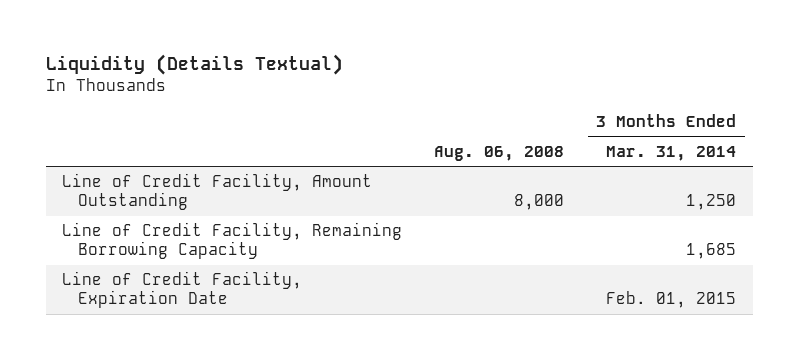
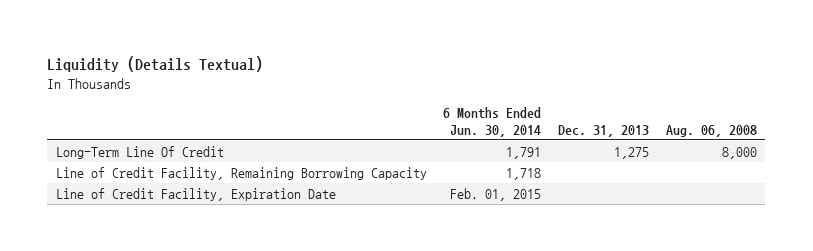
- | Aug. 06, 2008 | 3 Months Ended Mar. 31, 2014
+ | 6 Months Ended Jun. 30, 2014 | Dec. 31, 2013 | Aug. 06, 2008
- Line of Credit Facility, Amount Outstanding | 8,000 | 1,250
+ Long-Term Line Of Credit | 1,791 | 1,275 | 8,000

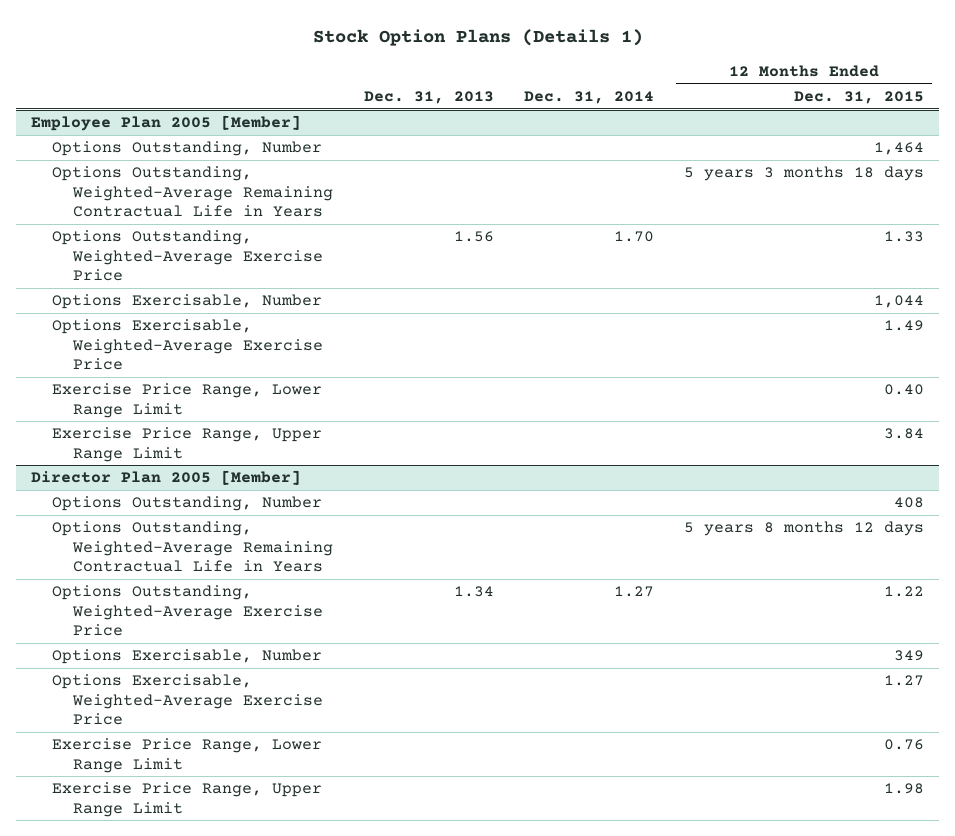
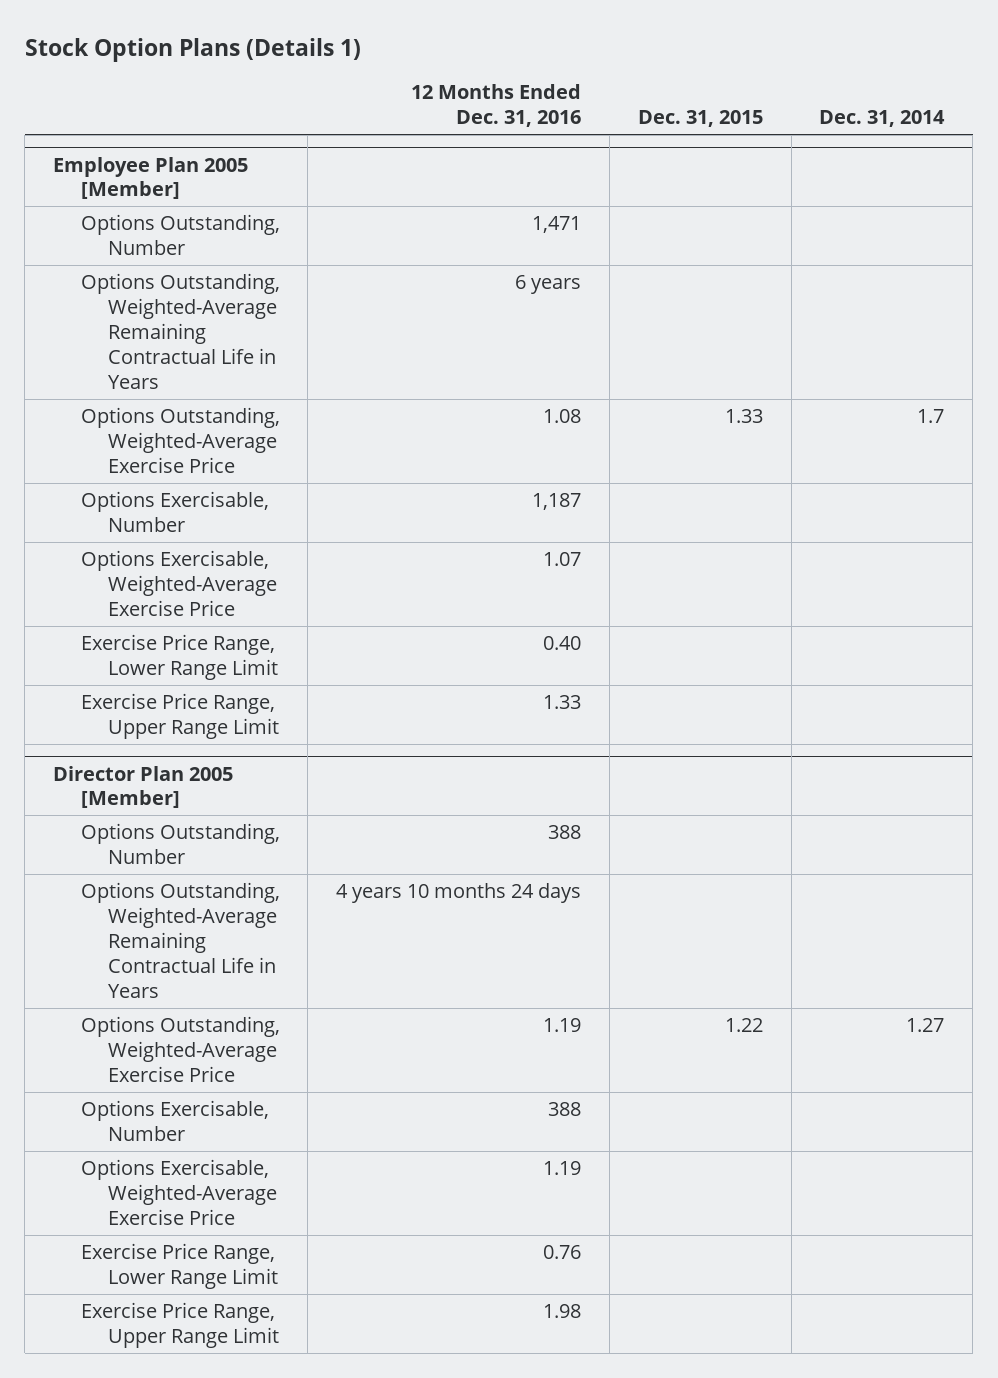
- | Dec. 31, 2013 | Dec. 31, 2014 | 12 Months Ended Dec. 31, 2015
+ | 12 Months Ended Dec. 31, 2016 | Dec. 31, 2015 | Dec. 31, 2014
@ Employee Plan 2005 [Member]
- Options Outstanding, Weighted-Average Exercise Price | 1.56 | 1.70 | 1.33
+ Options Outstanding, Weighted-Average Exercise Price | 1.08 | 1.33 | 1.7

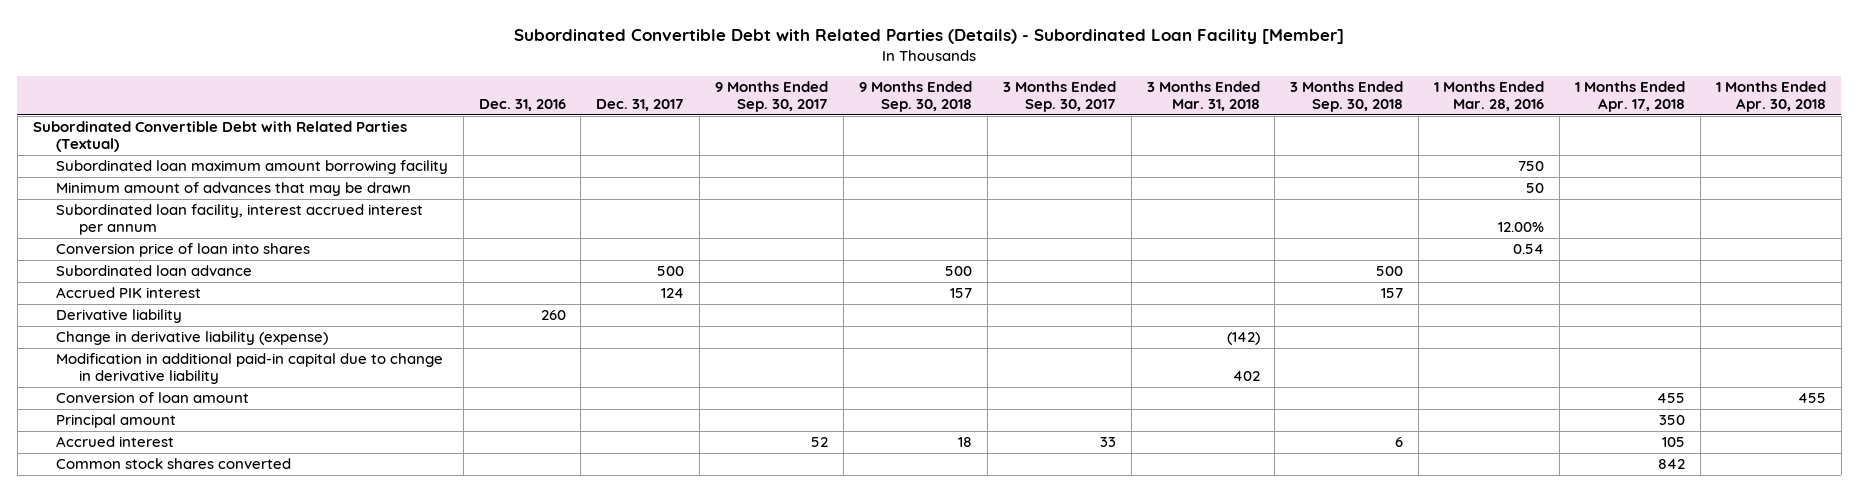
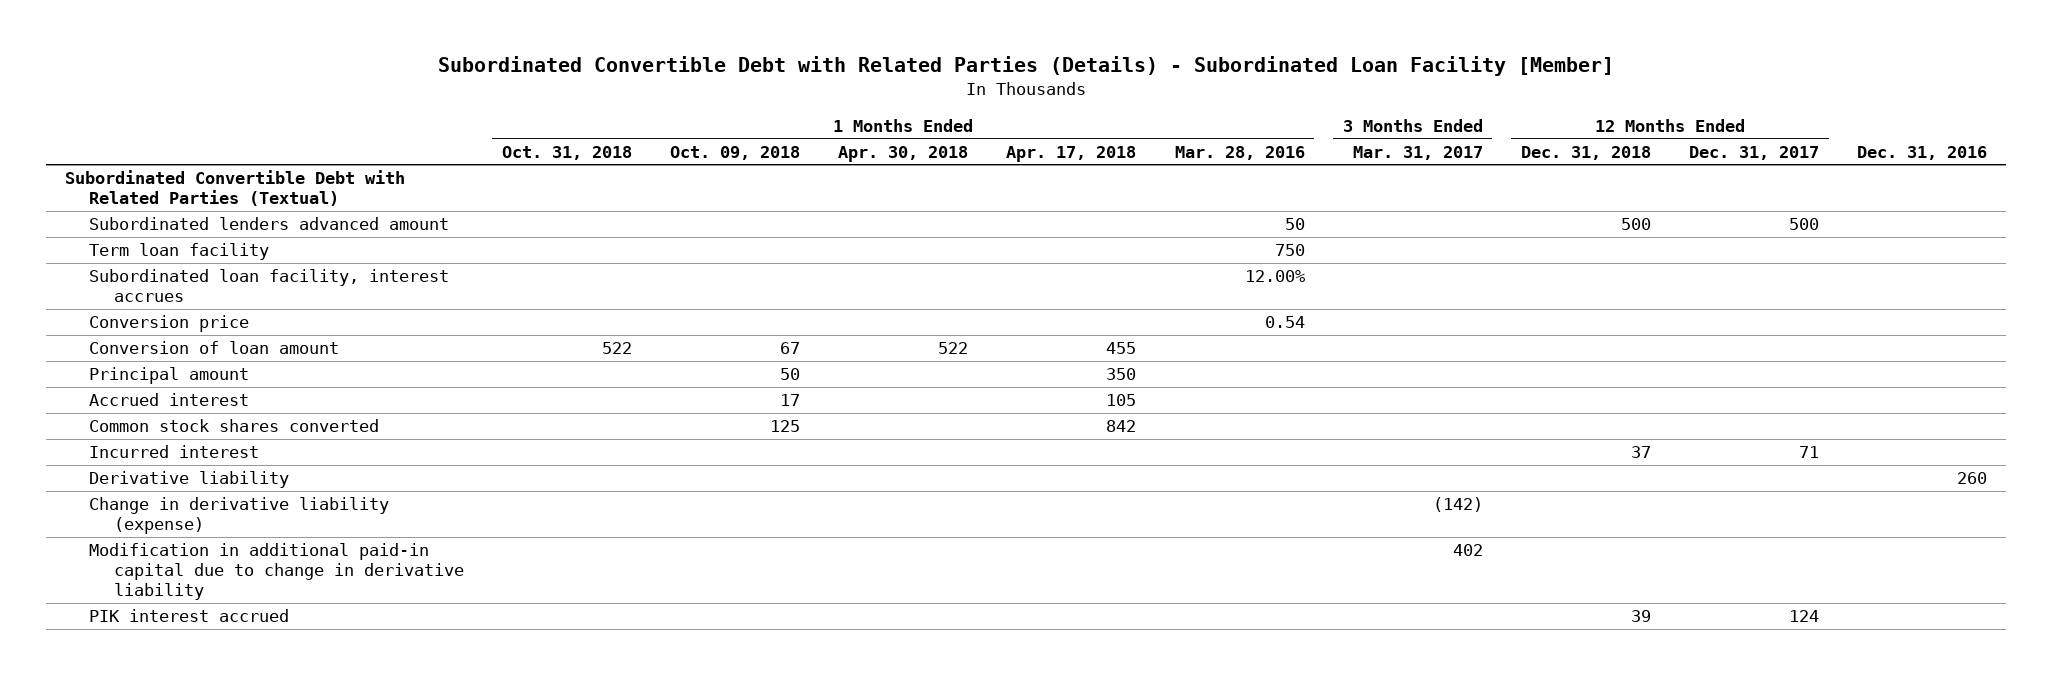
- | Dec. 31, 2016 | Dec. 31, 2017 | 9 Months Ended Sep. 30, 2017 | 9 Months Ended Sep. 30, 2018 | 3 Months Ended Sep. 30, 2017 | 3 Months Ended Mar. 31, 2018 | 3 Months Ended Sep. 30, 2018 | 1 Months Ended Mar. 28, 2016 | 1 Months Ended Apr. 17, 2018 | 1 Months Ended Apr. 30, 2018
+ | 1 Months Ended Oct. 31, 2018 | 1 Months Ended Oct. 09, 2018 | 1 Months Ended Apr. 30, 2018 | 1 Months Ended Apr. 17, 2018 | 1 Months Ended Mar. 28, 2016 | 3 Months Ended Mar. 31, 2017 | 12 Months Ended Dec. 31, 2018 | 12 Months Ended Dec. 31, 2017 | Dec. 31, 2016
- Subordinated loan maximum amount borrowing facility | | | | | | | | 750 | |
- Minimum amount of advances that may be drawn | | | | | | | | 50 | |
- Subordinated loan facility, interest accrued interest per annum | | | | | | | | 12.00% | |
- Conversion price of loan into shares | | | | | | | | 0.54 | |
- Subordinated loan advance | | 500 | | 500 | | | 500 | | |
- Accrued PIK interest | | 124 | | 157 | | | 157 | | |
- Conversion of loan amount | | | | | | | | | 455 | 455
+ Subordinated lenders advanced amount | | | | | 50 | | 500 | 500 |
+ Term loan facility | | | | | 750 | | | |
+ Subordinated loan facility, interest accrues | | | | | 12.00% | | | |
+ Conversion price | | | | | 0.54 | | | |
+ Conversion of loan amount | 522 | 67 | 522 | 455 | | | | |
+ Incurred interest | | | | | | | 37 | 71 |
moved down: Derivative liability | | | | | | | | | 260
moved down: Change in derivative liability (expense) | | | | | | (142) | | |
moved down: Modification in additional paid-in capital due to change in derivative liability | | | | | | 402 | | |
+ PIK interest accrued | | | | | | | 39 | 124 |

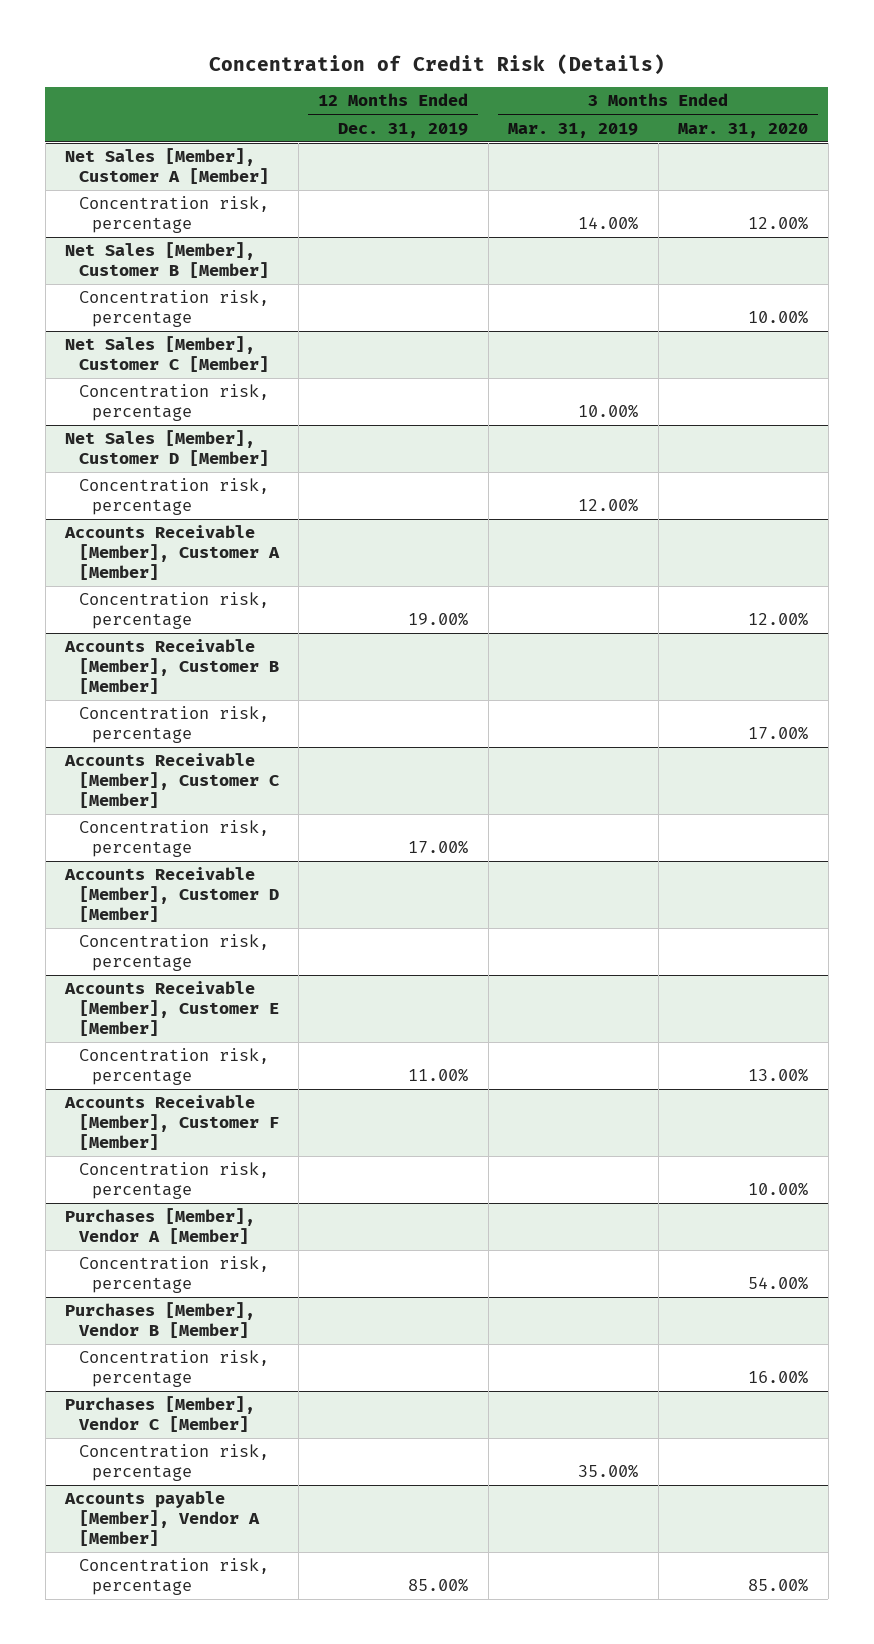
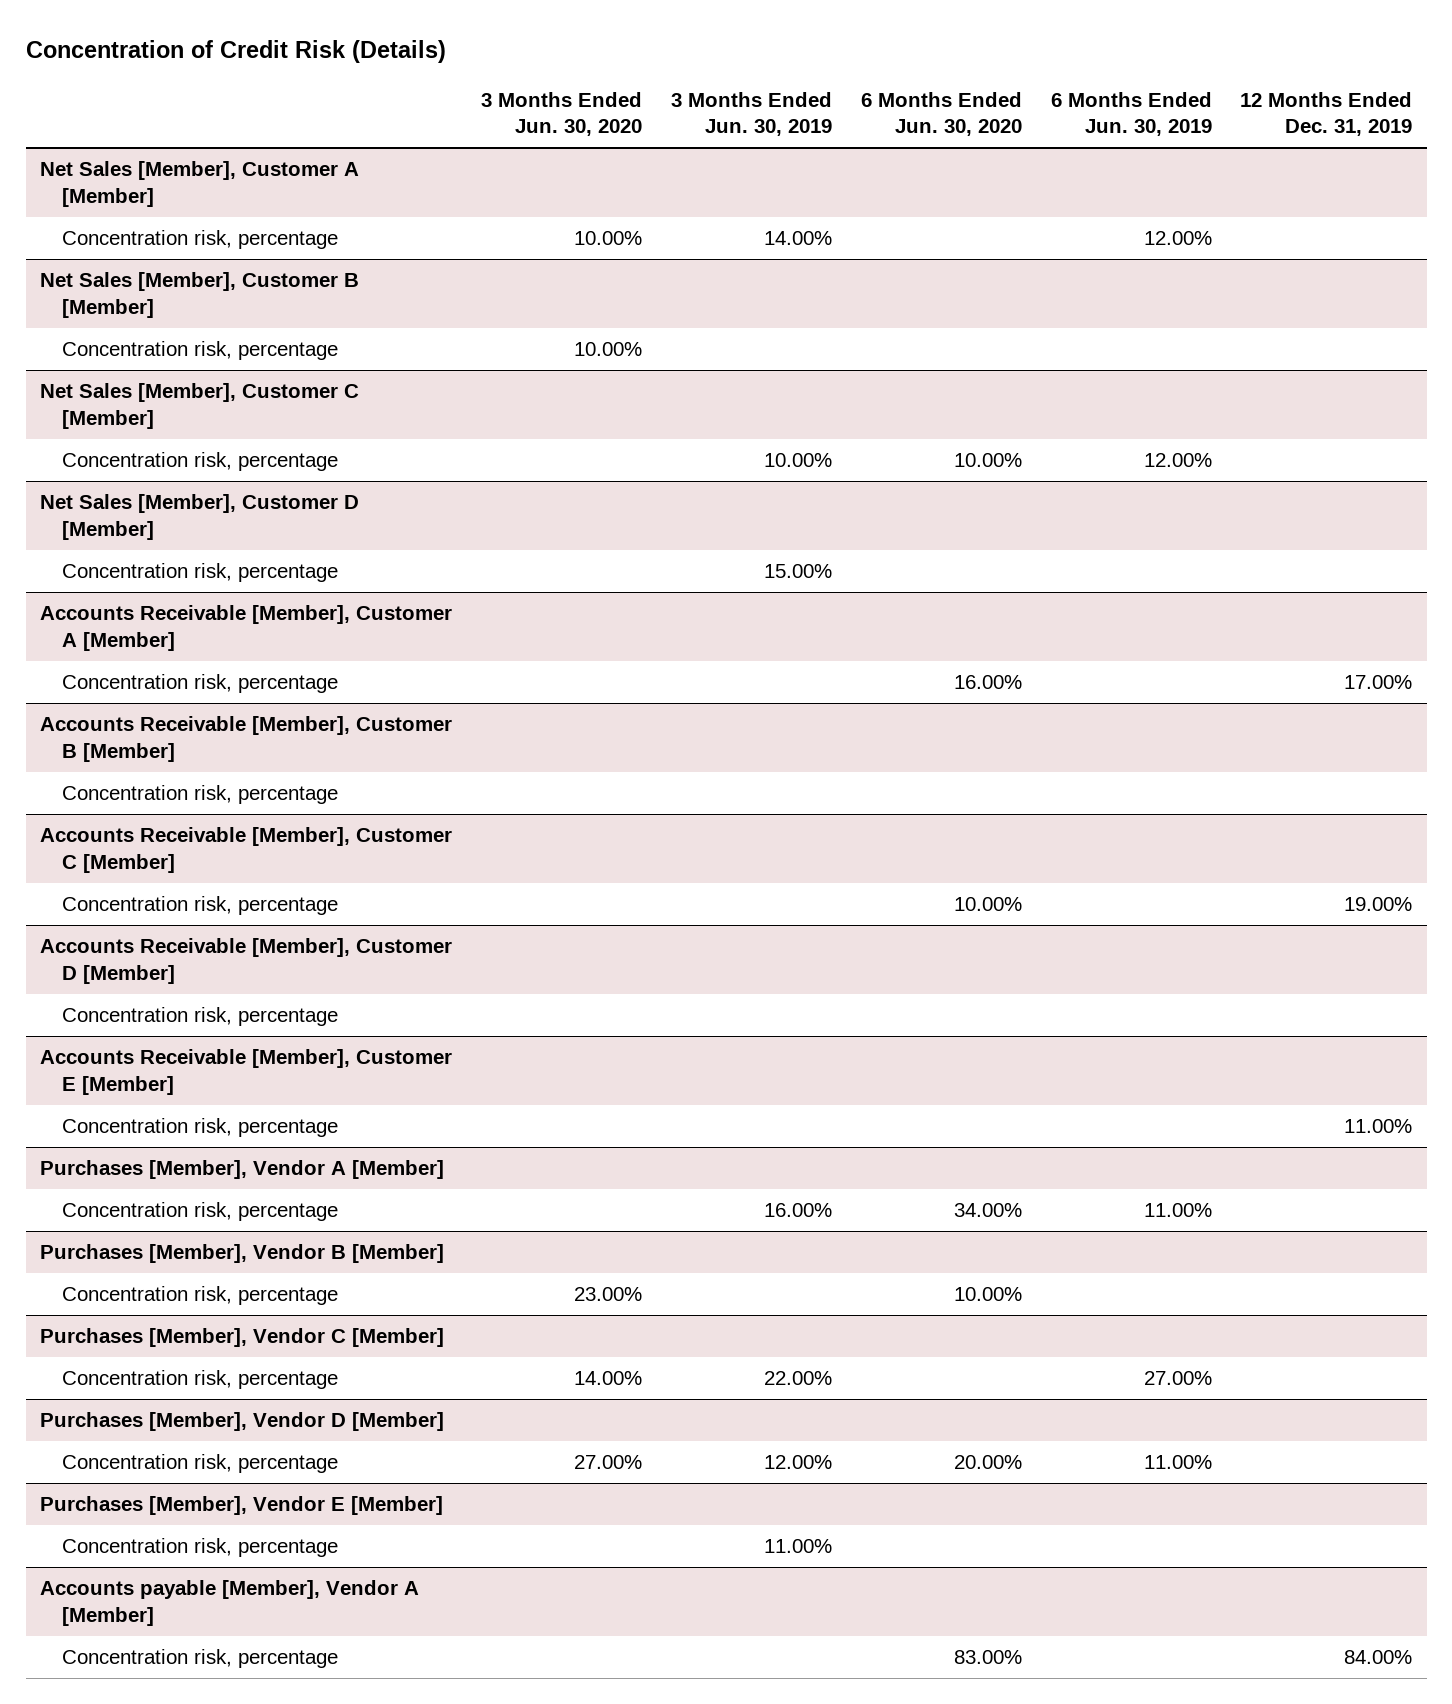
- | 12 Months Ended Dec. 31, 2019 | 3 Months Ended Mar. 31, 2019 | 3 Months Ended Mar. 31, 2020
+ | 3 Months Ended Jun. 30, 2020 | 3 Months Ended Jun. 30, 2019 | 6 Months Ended Jun. 30, 2020 | 6 Months Ended Jun. 30, 2019 | 12 Months Ended Dec. 31, 2019
@ Accounts Receivable [Member], Customer A [Member]
- Concentration risk, percentage | 19.00% | | 12.00%
+ Concentration risk, percentage | | | 16.00% | | 17.00%
@ Accounts Receivable [Member], Customer C [Member]
- Concentration risk, percentage | 17.00% | |
+ Concentration risk, percentage | | | 10.00% | | 19.00%
- Accounts Receivable [Member], Customer F [Member]
- Concentration risk, percentage | | | 10.00%
+ Purchases [Member], Vendor D [Member]
+ Concentration risk, percentage | 27.00% | 12.00% | 20.00% | 11.00% |
+ Purchases [Member], Vendor E [Member]
+ Concentration risk, percentage | | 11.00% | | |
@ Accounts payable [Member], Vendor A [Member]
- Concentration risk, percentage | 85.00% | | 85.00%
+ Concentration risk, percentage | | | 83.00% | | 84.00%

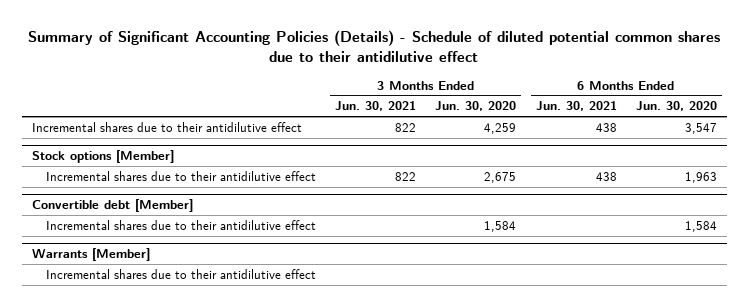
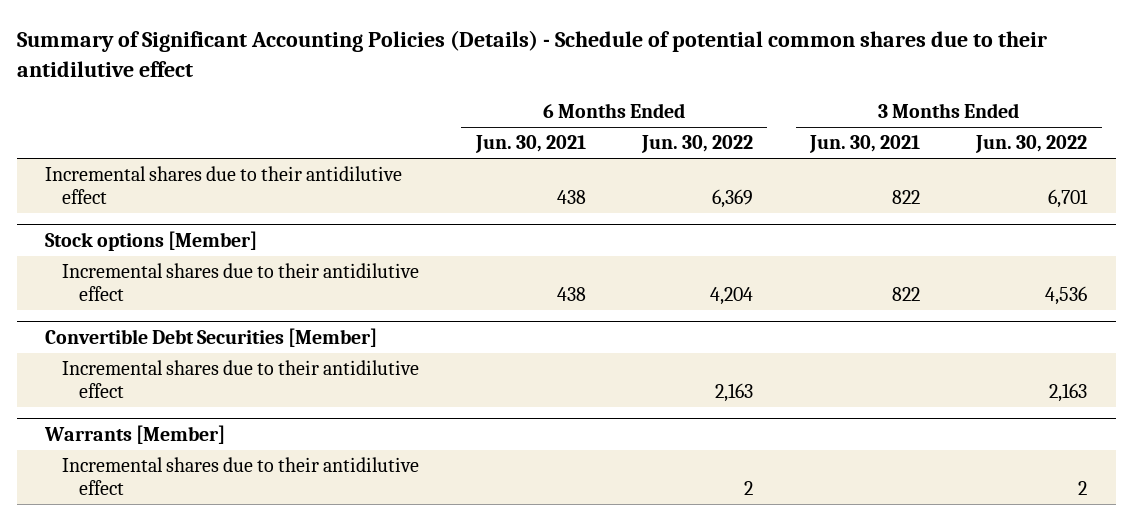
- Summary of Significant Accounting Policies (Details) - Schedule of diluted potential common shares due to their antidilutive effect
+ Summary of Significant Accounting Policies (Details) - Schedule of potential common shares due to their antidilutive effect
- | 3 Months Ended Jun. 30, 2021 | 3 Months Ended Jun. 30, 2020 | 6 Months Ended Jun. 30, 2021 | 6 Months Ended Jun. 30, 2020
+ | 6 Months Ended Jun. 30, 2021 | 6 Months Ended Jun. 30, 2022 | 3 Months Ended Jun. 30, 2021 | 3 Months Ended Jun. 30, 2022
- Convertible debt [Member]
+ Convertible Debt Securities [Member]

